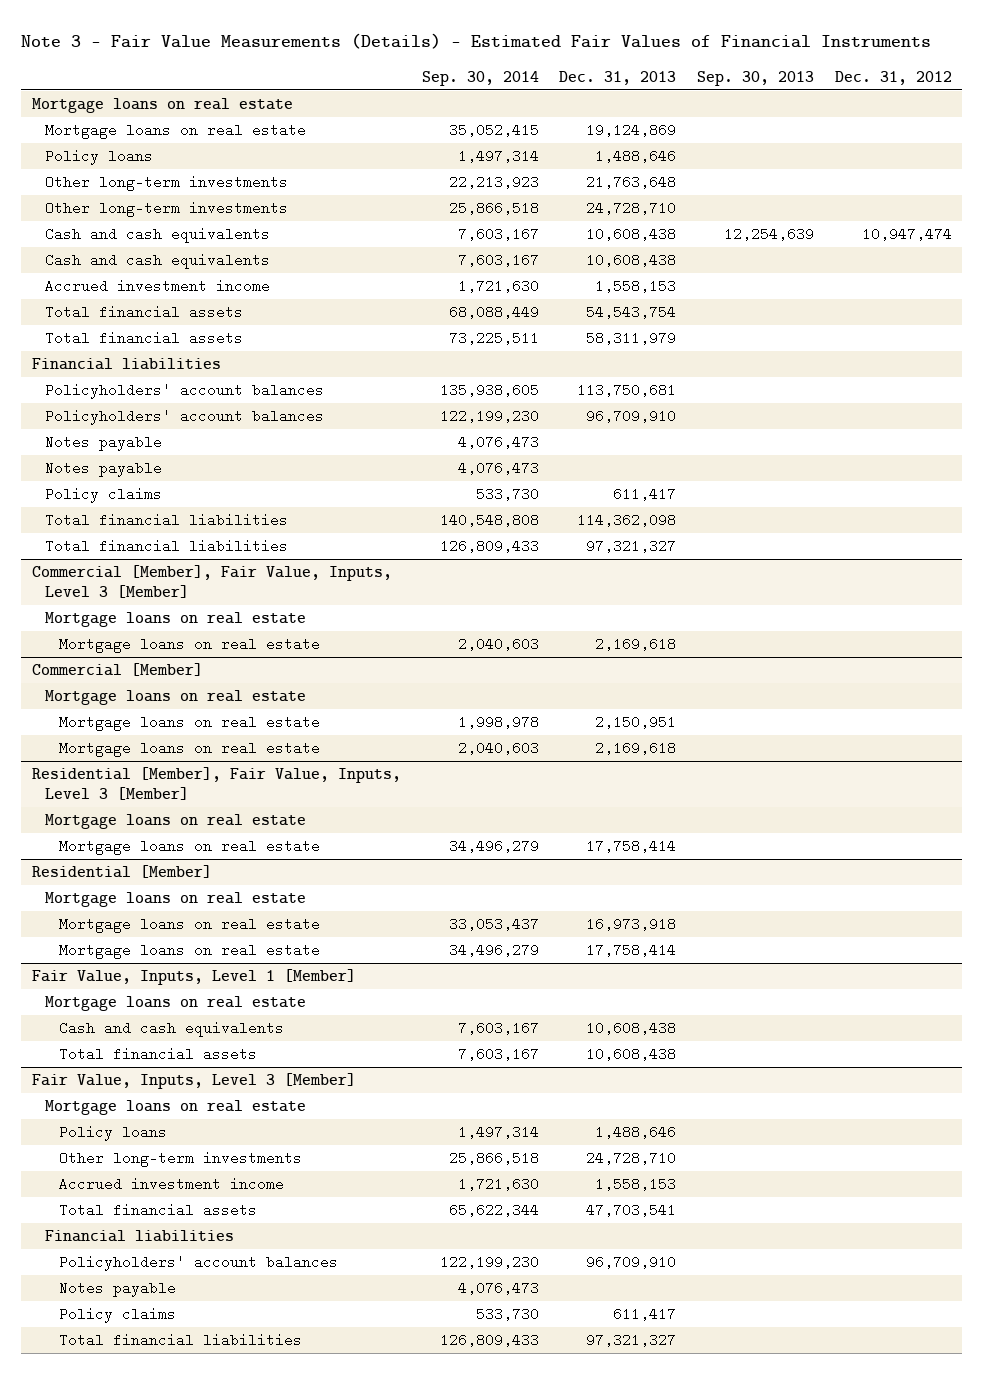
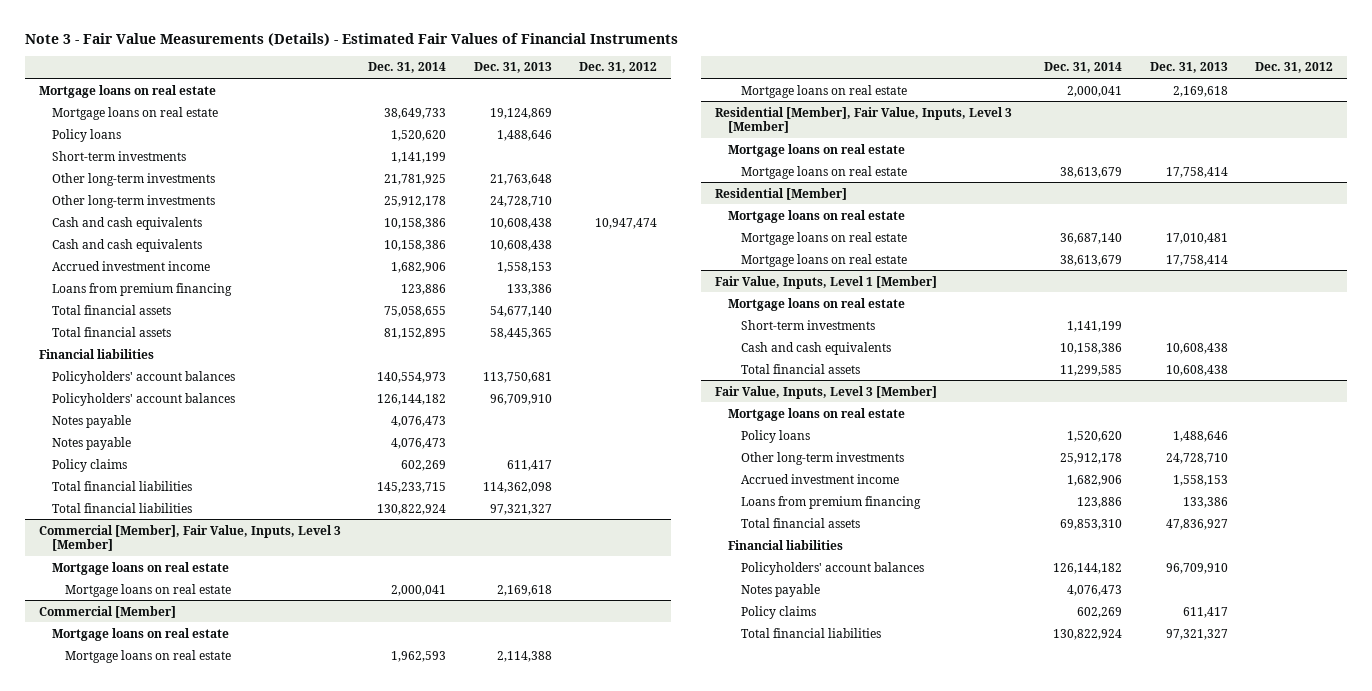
- | Sep. 30, 2014 | Dec. 31, 2013 | Sep. 30, 2013 | Dec. 31, 2012
+ | Dec. 31, 2014 | Dec. 31, 2013 | Dec. 31, 2012
+ Short-term investments | 1,141,199 | |
- Total financial assets | 68,088,449 | 54,543,754 | |
- Total financial assets | 73,225,511 | 58,311,979 | |
+ Loans from premium financing | 123,886 | 133,386 |
+ Total financial assets | 75,058,655 | 54,677,140 |
+ Total financial assets | 81,152,895 | 58,445,365 |
@ Commercial [Member]
- Mortgage loans on real estate | 1,998,978 | 2,150,951 | |
+ Mortgage loans on real estate | 1,962,593 | 2,114,388 |
@ Residential [Member]
- Mortgage loans on real estate | 33,053,437 | 16,973,918 | |
+ Mortgage loans on real estate | 36,687,140 | 17,010,481 |
@ Fair Value, Inputs, Level 1 [Member]
+ Short-term investments | 1,141,199 | |
@ Fair Value, Inputs, Level 3 [Member]
- Total financial assets | 65,622,344 | 47,703,541 | |
+ Loans from premium financing | 123,886 | 133,386 |
+ Total financial assets | 69,853,310 | 47,836,927 |

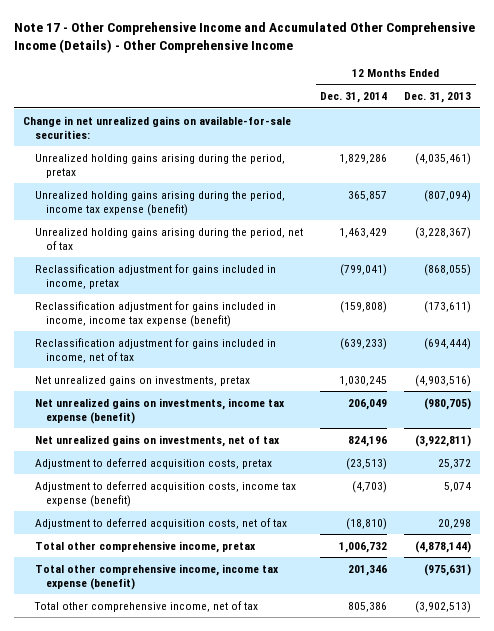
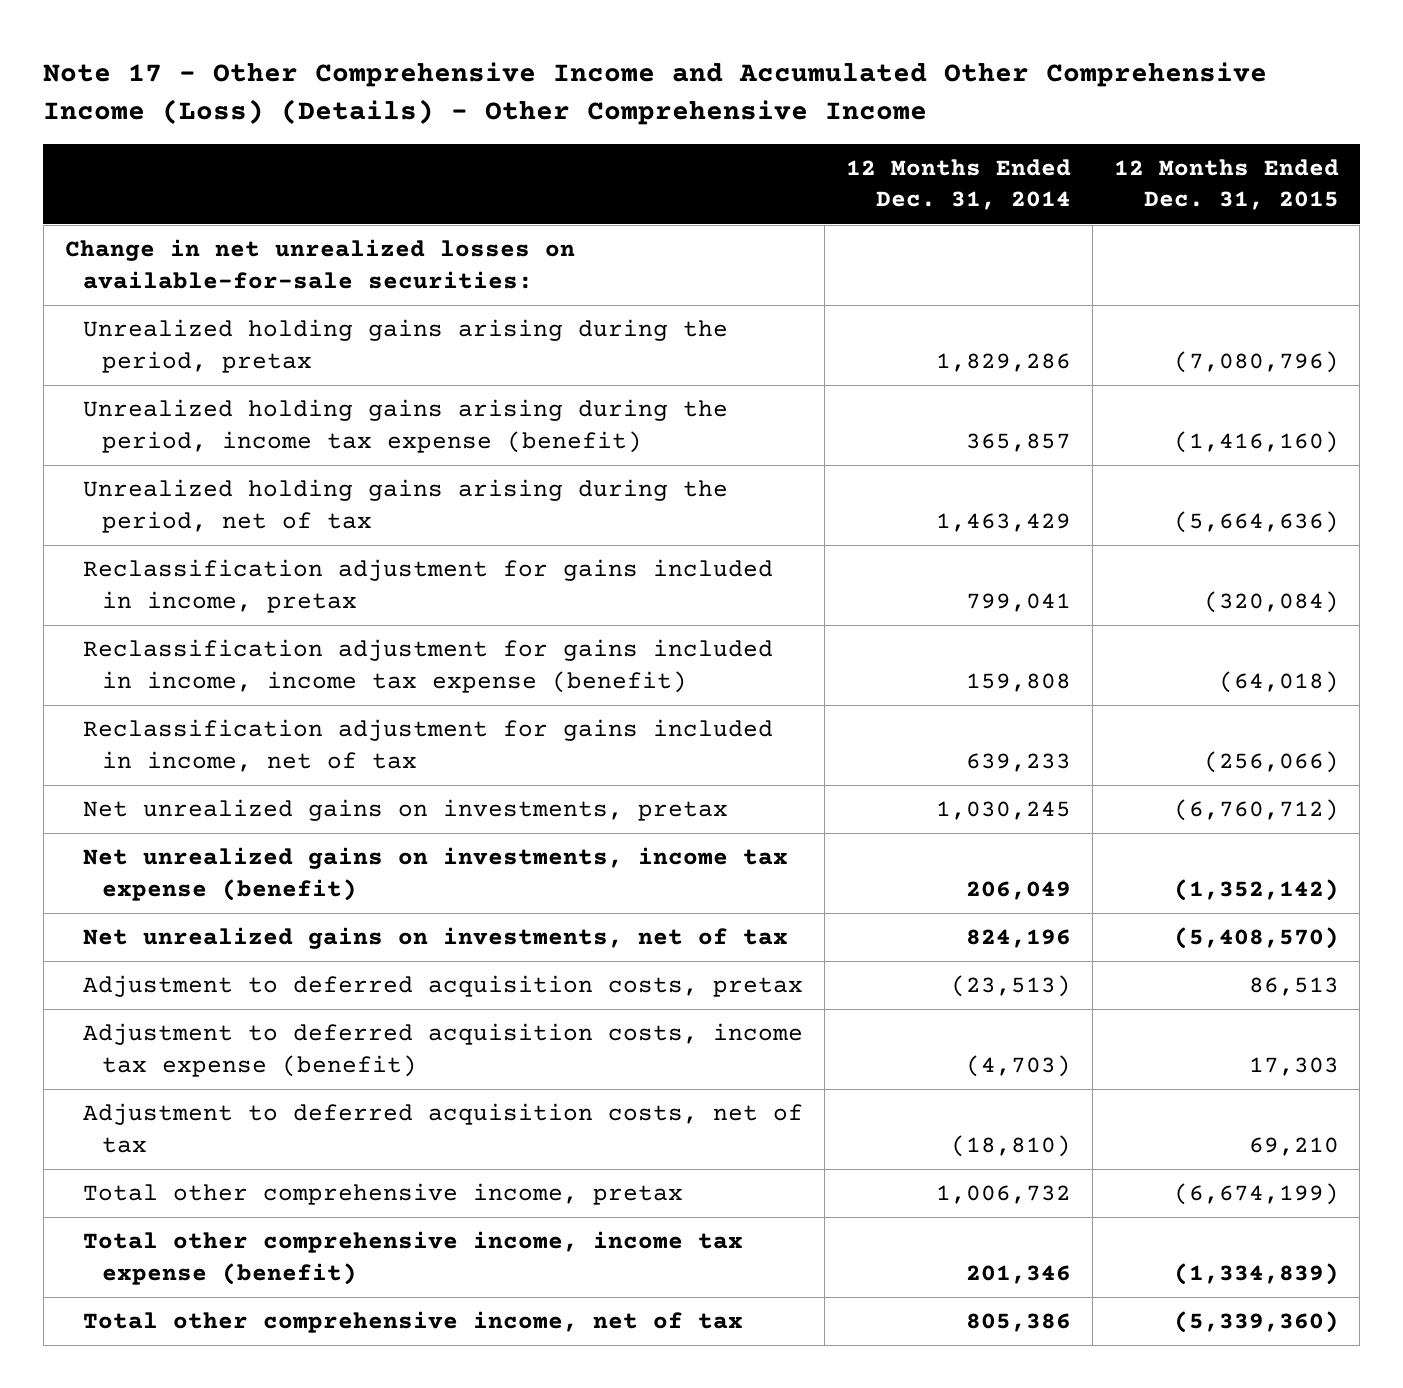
- Note 17 - Other Comprehensive Income and Accumulated Other Comprehensive Income (Details) - Other Comprehensive Income
+ Note 17 - Other Comprehensive Income and Accumulated Other Comprehensive Income (Loss) (Details) - Other Comprehensive Income
- | 12 Months Ended Dec. 31, 2014 | 12 Months Ended Dec. 31, 2013
+ | 12 Months Ended Dec. 31, 2014 | 12 Months Ended Dec. 31, 2015
- Change in net unrealized gains on available-for-sale securities:
+ Change in net unrealized losses on available-for-sale securities:
- Reclassification adjustment for gains included in income, pretax | (799,041) | (868,055)
- Reclassification adjustment for gains included in income, income tax expense (benefit) | (159,808) | (173,611)
- Reclassification adjustment for gains included in income, net of tax | (639,233) | (694,444)
+ Reclassification adjustment for gains included in income, pretax | 799,041 | (320,084)
+ Reclassification adjustment for gains included in income, income tax expense (benefit) | 159,808 | (64,018)
+ Reclassification adjustment for gains included in income, net of tax | 639,233 | (256,066)

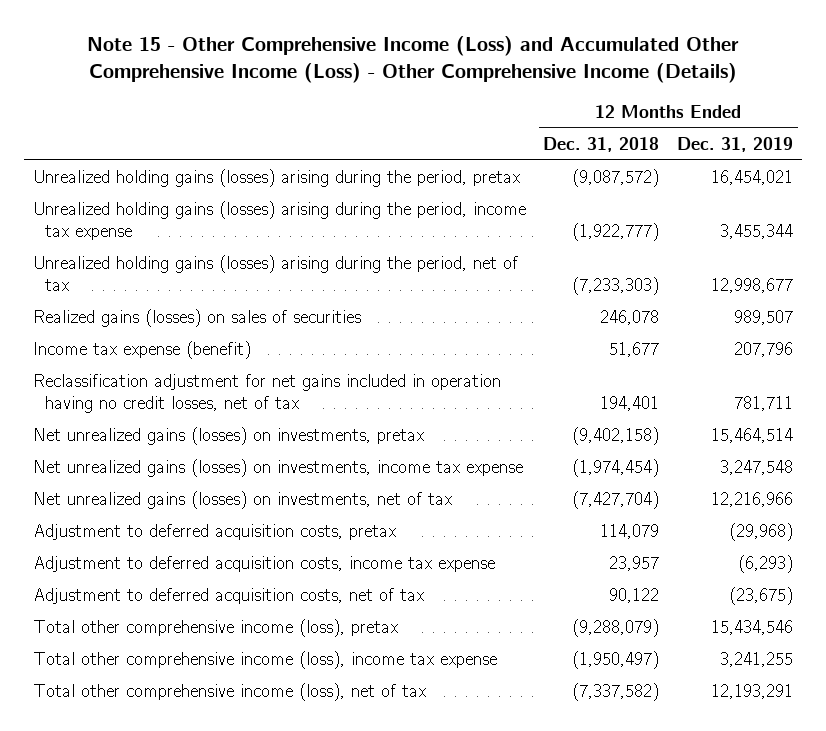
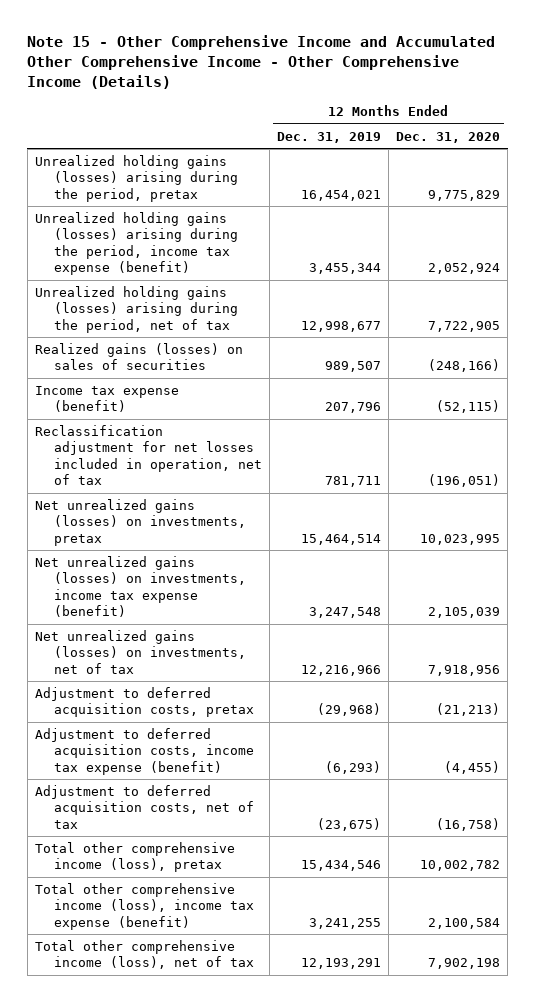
- Note 15 - Other Comprehensive Income (Loss) and Accumulated Other Comprehensive Income (Loss) - Other Comprehensive Income (Details)
+ Note 15 - Other Comprehensive Income and Accumulated Other Comprehensive Income - Other Comprehensive Income (Details)
- | 12 Months Ended Dec. 31, 2018 | 12 Months Ended Dec. 31, 2019
+ | 12 Months Ended Dec. 31, 2019 | 12 Months Ended Dec. 31, 2020
- Unrealized holding gains (losses) arising during the period, income tax expense | (1,922,777) | 3,455,344
+ Unrealized holding gains (losses) arising during the period, income tax expense (benefit) | 3,455,344 | 2,052,924
- Reclassification adjustment for net gains included in operation having no credit losses, net of tax | 194,401 | 781,711
+ Reclassification adjustment for net losses included in operation, net of tax | 781,711 | (196,051)
- Net unrealized gains (losses) on investments, income tax expense | (1,974,454) | 3,247,548
+ Net unrealized gains (losses) on investments, income tax expense (benefit) | 3,247,548 | 2,105,039
- Adjustment to deferred acquisition costs, income tax expense | 23,957 | (6,293)
+ Adjustment to deferred acquisition costs, income tax expense (benefit) | (6,293) | (4,455)
- Total other comprehensive income (loss), income tax expense | (1,950,497) | 3,241,255
+ Total other comprehensive income (loss), income tax expense (benefit) | 3,241,255 | 2,100,584

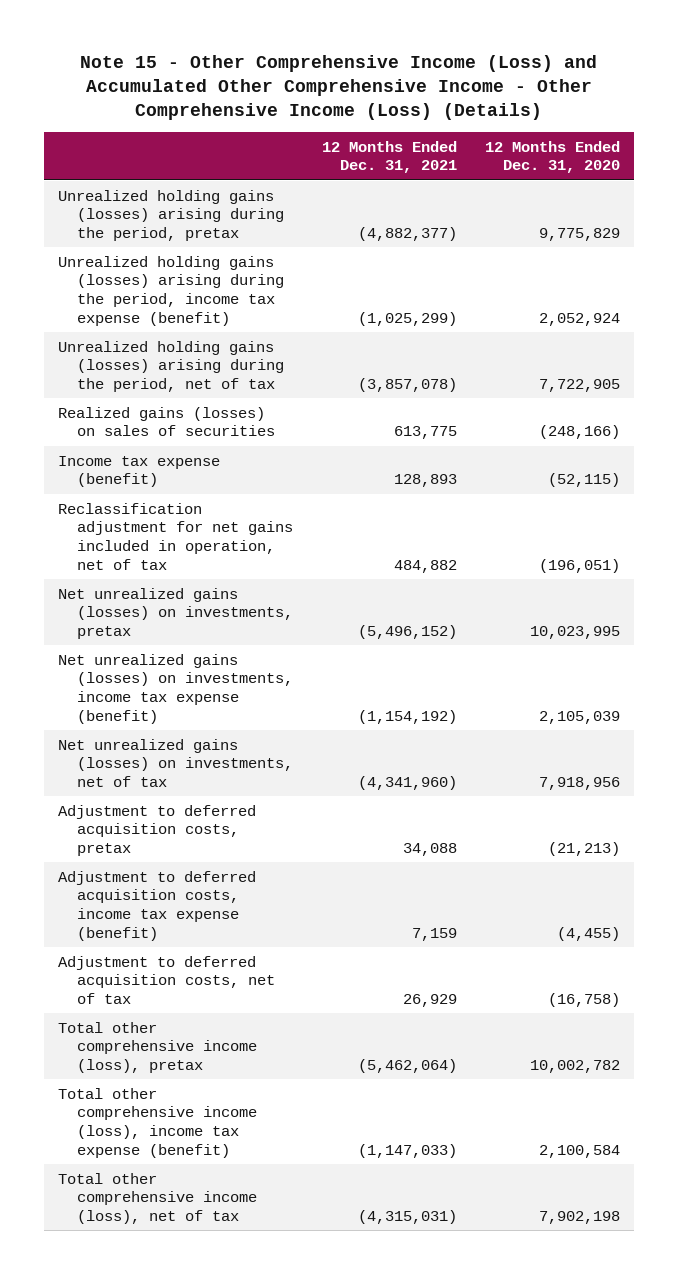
- Note 15 - Other Comprehensive Income and Accumulated Other Comprehensive Income - Other Comprehensive Income (Details)
+ Note 15 - Other Comprehensive Income (Loss) and Accumulated Other Comprehensive Income - Other Comprehensive Income (Loss) (Details)
- | 12 Months Ended Dec. 31, 2019 | 12 Months Ended Dec. 31, 2020
+ | 12 Months Ended Dec. 31, 2021 | 12 Months Ended Dec. 31, 2020
- Reclassification adjustment for net losses included in operation, net of tax | 781,711 | (196,051)
+ Reclassification adjustment for net gains included in operation, net of tax | 484,882 | (196,051)

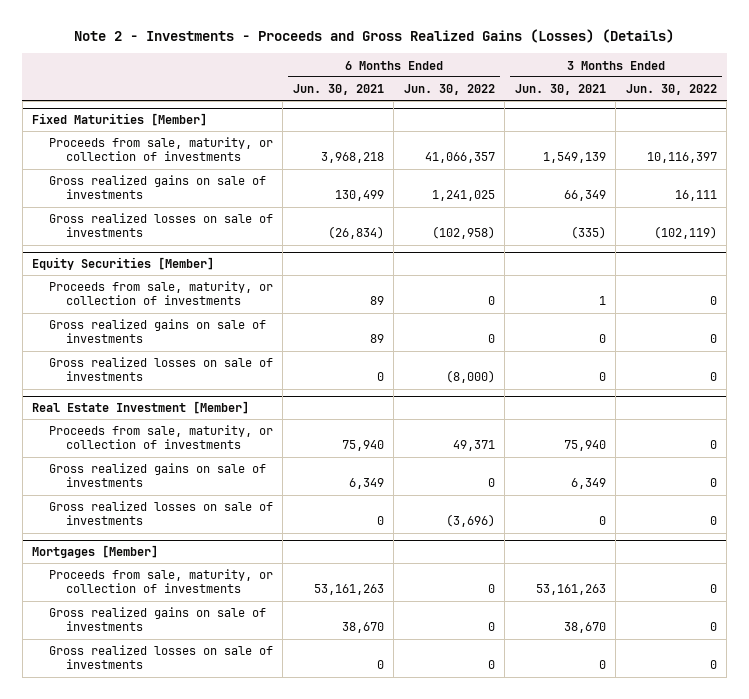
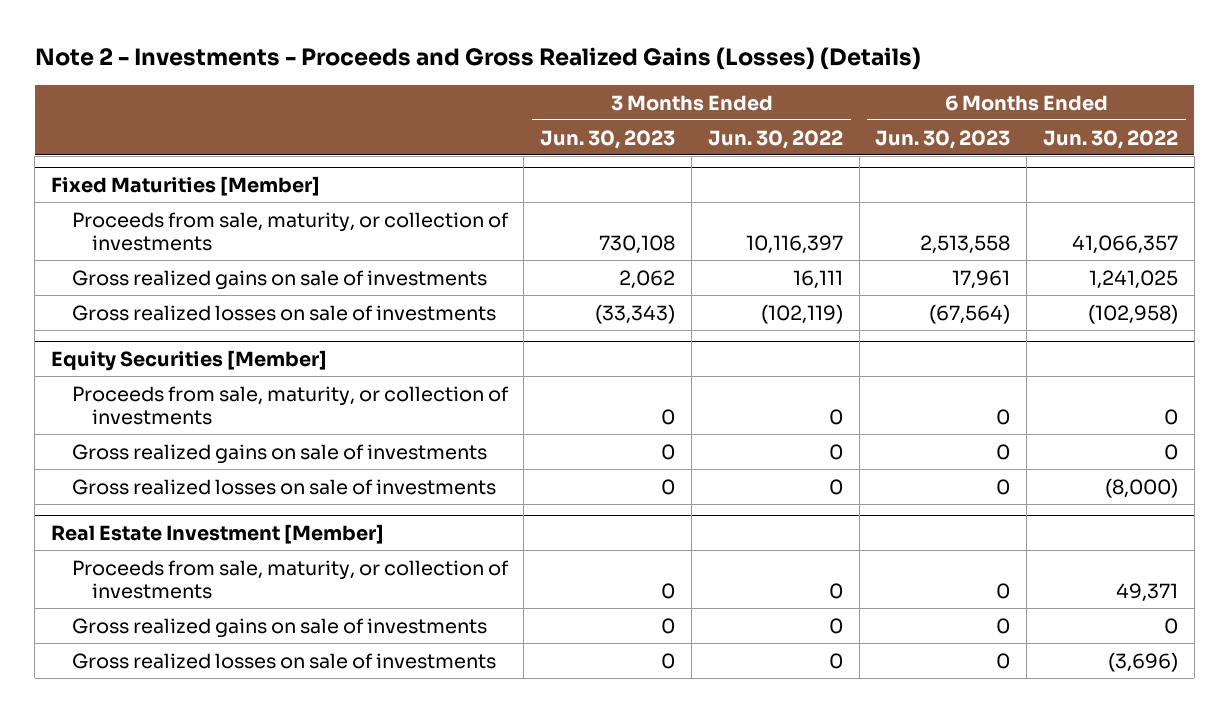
- | 6 Months Ended Jun. 30, 2021 | 6 Months Ended Jun. 30, 2022 | 3 Months Ended Jun. 30, 2021 | 3 Months Ended Jun. 30, 2022
+ | 3 Months Ended Jun. 30, 2023 | 3 Months Ended Jun. 30, 2022 | 6 Months Ended Jun. 30, 2023 | 6 Months Ended Jun. 30, 2022
- Mortgages [Member]
- Proceeds from sale, maturity, or collection of investments | 53,161,263 | 0 | 53,161,263 | 0
- Gross realized gains on sale of investments | 38,670 | 0 | 38,670 | 0
- Gross realized losses on sale of investments | 0 | 0 | 0 | 0

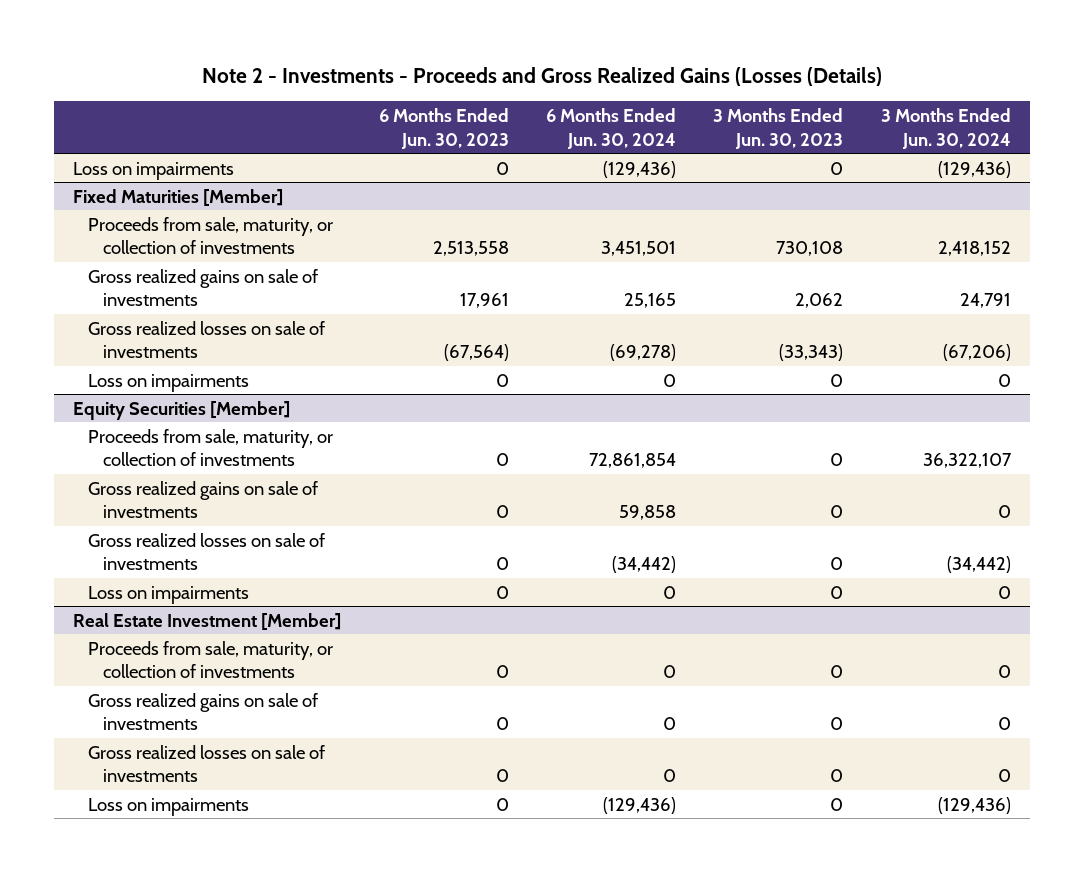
- Note 2 - Investments - Proceeds and Gross Realized Gains (Losses) (Details)
+ Note 2 - Investments - Proceeds and Gross Realized Gains (Losses (Details)
- | 3 Months Ended Jun. 30, 2023 | 3 Months Ended Jun. 30, 2022 | 6 Months Ended Jun. 30, 2023 | 6 Months Ended Jun. 30, 2022
+ | 6 Months Ended Jun. 30, 2023 | 6 Months Ended Jun. 30, 2024 | 3 Months Ended Jun. 30, 2023 | 3 Months Ended Jun. 30, 2024
+ Loss on impairments | 0 | (129,436) | 0 | (129,436)
@ Fixed Maturities [Member]
+ Loss on impairments | 0 | 0 | 0 | 0
@ Equity Securities [Member]
+ Loss on impairments | 0 | 0 | 0 | 0
@ Real Estate Investment [Member]
+ Loss on impairments | 0 | (129,436) | 0 | (129,436)

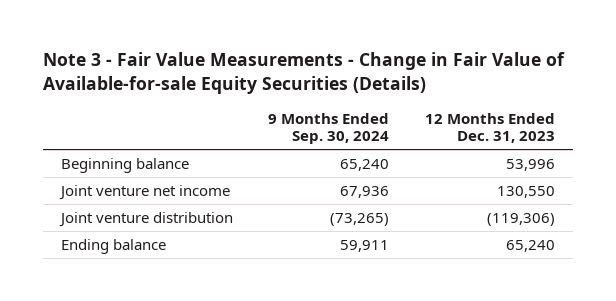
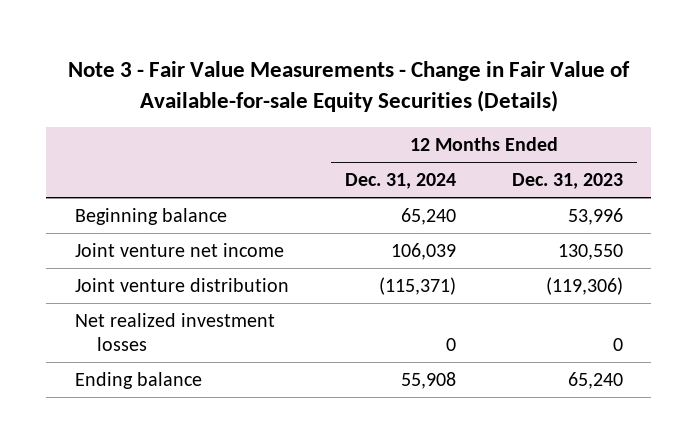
- | 9 Months Ended Sep. 30, 2024 | 12 Months Ended Dec. 31, 2023
+ | 12 Months Ended Dec. 31, 2024 | 12 Months Ended Dec. 31, 2023
+ Net realized investment losses | 0 | 0

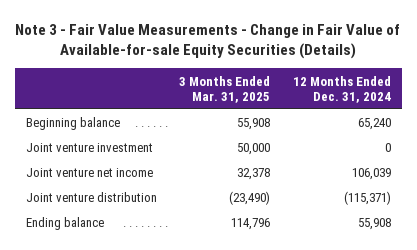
- | 12 Months Ended Dec. 31, 2024 | 12 Months Ended Dec. 31, 2023
+ | 3 Months Ended Mar. 31, 2025 | 12 Months Ended Dec. 31, 2024
+ Joint venture investment | 50,000 | 0
- Net realized investment losses | 0 | 0

